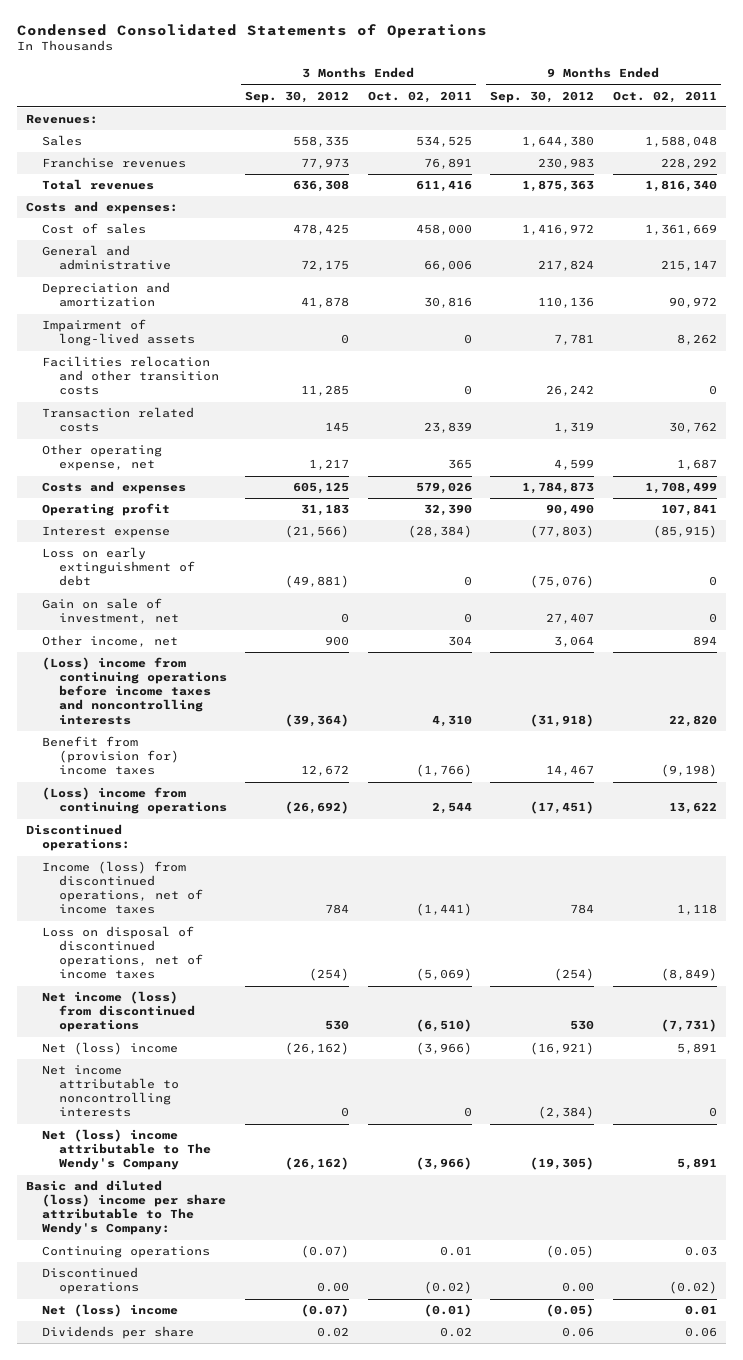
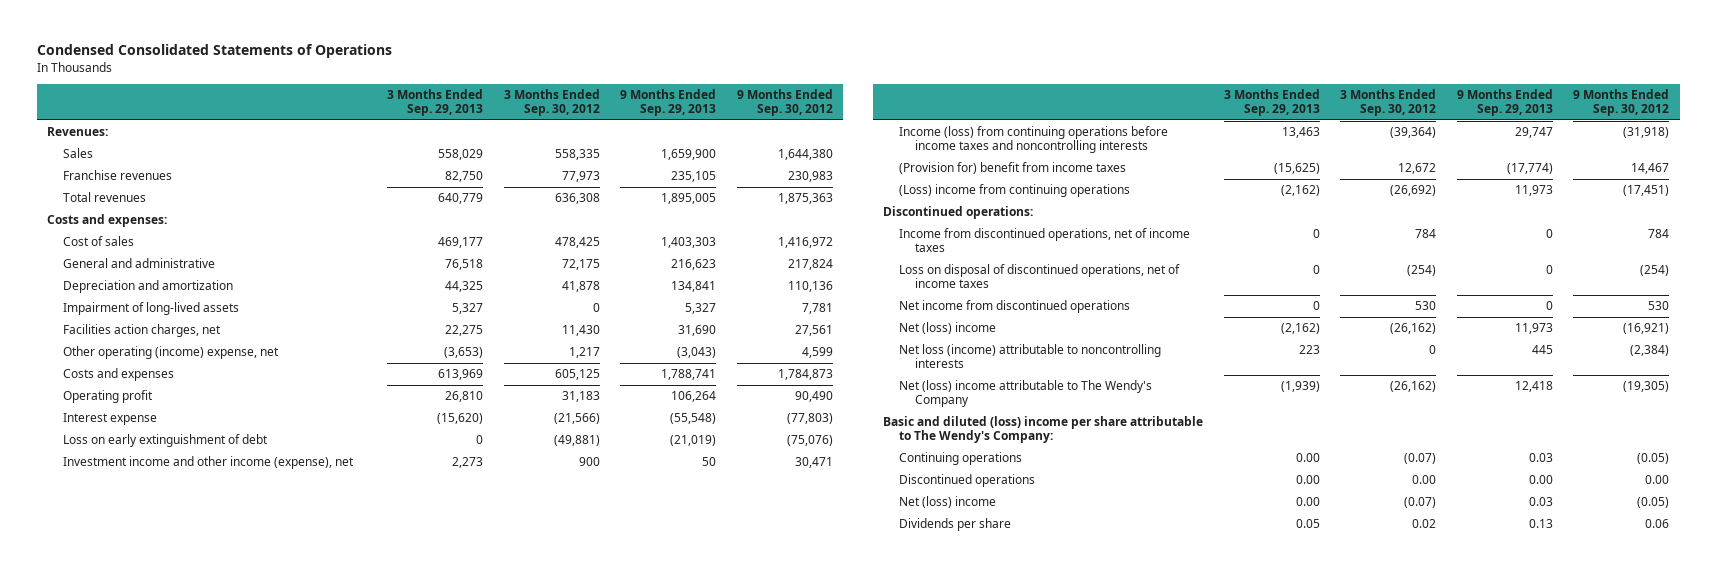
- | 3 Months Ended Sep. 30, 2012 | 3 Months Ended Oct. 02, 2011 | 9 Months Ended Sep. 30, 2012 | 9 Months Ended Oct. 02, 2011
+ | 3 Months Ended Sep. 29, 2013 | 3 Months Ended Sep. 30, 2012 | 9 Months Ended Sep. 29, 2013 | 9 Months Ended Sep. 30, 2012
- Facilities relocation and other transition costs | 11,285 | 0 | 26,242 | 0
- Transaction related costs | 145 | 23,839 | 1,319 | 30,762
- Other operating expense, net | 1,217 | 365 | 4,599 | 1,687
+ Facilities action charges, net | 22,275 | 11,430 | 31,690 | 27,561
+ Other operating (income) expense, net | (3,653) | 1,217 | (3,043) | 4,599
- Gain on sale of investment, net | 0 | 0 | 27,407 | 0
- Other income, net | 900 | 304 | 3,064 | 894
- (Loss) income from continuing operations before income taxes and noncontrolling interests | (39,364) | 4,310 | (31,918) | 22,820
- Benefit from (provision for) income taxes | 12,672 | (1,766) | 14,467 | (9,198)
+ Investment income and other income (expense), net | 2,273 | 900 | 50 | 30,471
+ Income (loss) from continuing operations before income taxes and noncontrolling interests | 13,463 | (39,364) | 29,747 | (31,918)
+ (Provision for) benefit from income taxes | (15,625) | 12,672 | (17,774) | 14,467
- Income (loss) from discontinued operations, net of income taxes | 784 | (1,441) | 784 | 1,118
+ Income from discontinued operations, net of income taxes | 0 | 784 | 0 | 784
- Net income (loss) from discontinued operations | 530 | (6,510) | 530 | (7,731)
+ Net income from discontinued operations | 0 | 530 | 0 | 530
- Net income attributable to noncontrolling interests | 0 | 0 | (2,384) | 0
+ Net loss (income) attributable to noncontrolling interests | 223 | 0 | 445 | (2,384)

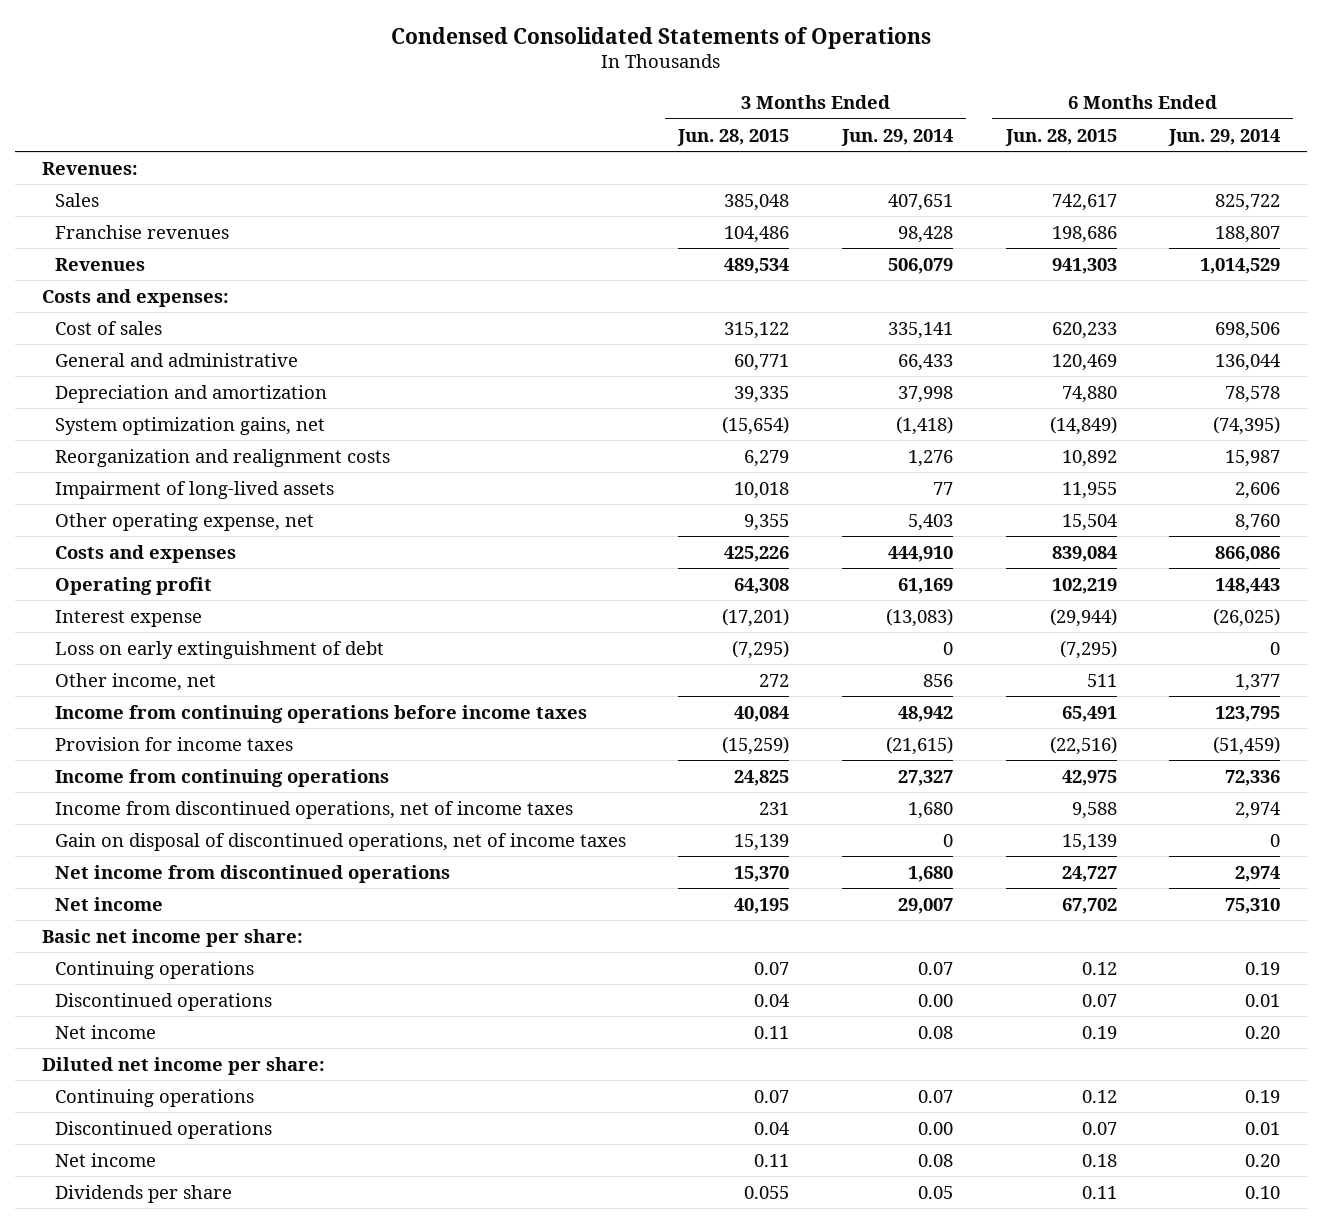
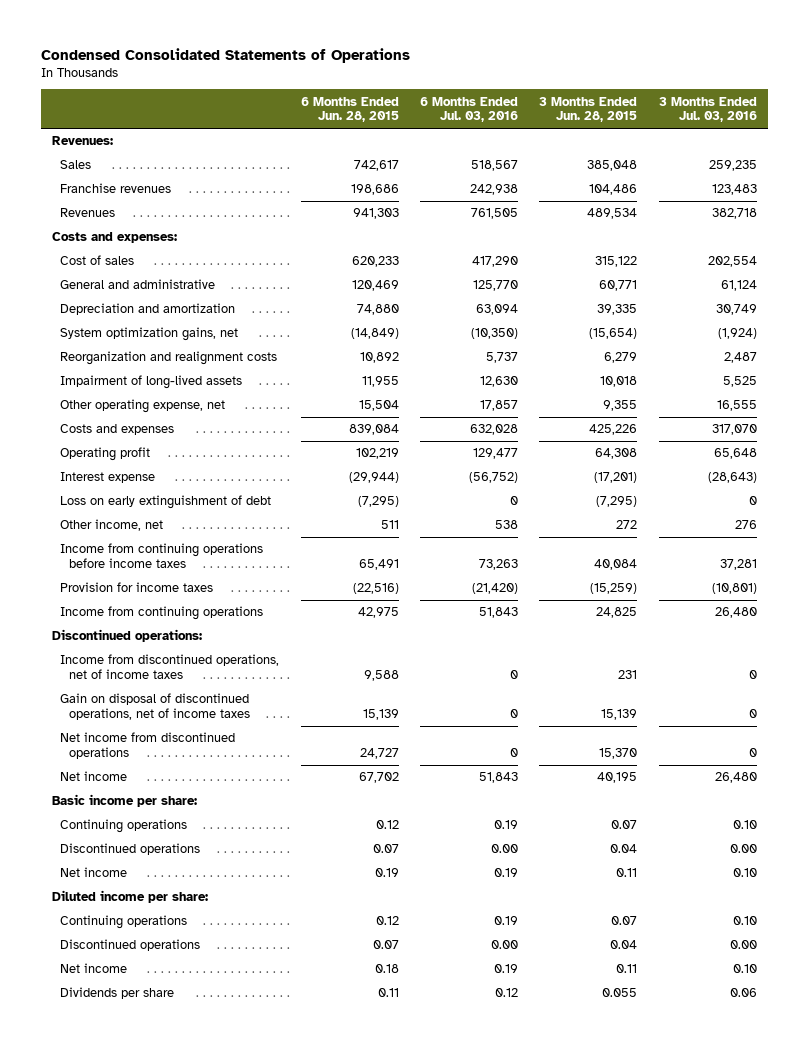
- | 3 Months Ended Jun. 28, 2015 | 3 Months Ended Jun. 29, 2014 | 6 Months Ended Jun. 28, 2015 | 6 Months Ended Jun. 29, 2014
+ | 6 Months Ended Jun. 28, 2015 | 6 Months Ended Jul. 03, 2016 | 3 Months Ended Jun. 28, 2015 | 3 Months Ended Jul. 03, 2016
+ Discontinued operations:
- Basic net income per share:
+ Basic income per share:
- Diluted net income per share:
+ Diluted income per share:

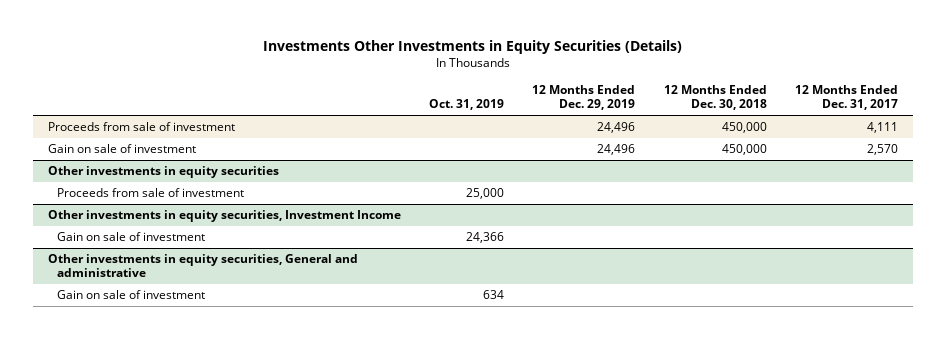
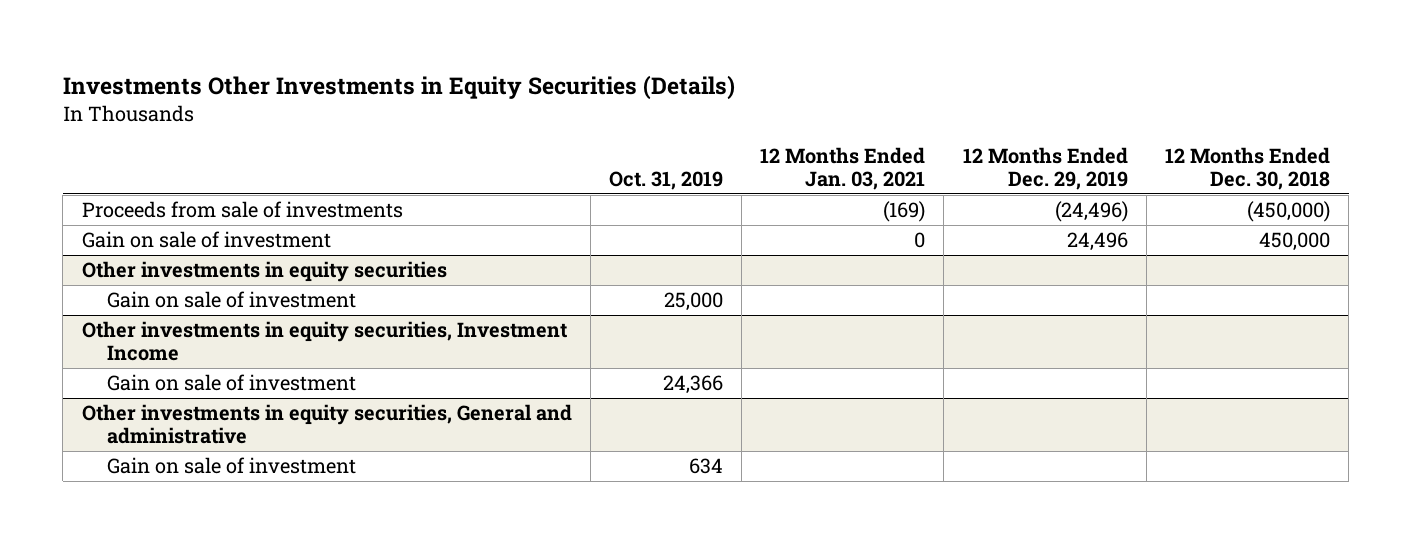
- | Oct. 31, 2019 | 12 Months Ended Dec. 29, 2019 | 12 Months Ended Dec. 30, 2018 | 12 Months Ended Dec. 31, 2017
+ | Oct. 31, 2019 | 12 Months Ended Jan. 03, 2021 | 12 Months Ended Dec. 29, 2019 | 12 Months Ended Dec. 30, 2018
- Proceeds from sale of investment | | 24,496 | 450,000 | 4,111
+ Proceeds from sale of investments | | (169) | (24,496) | (450,000)
@ Other investments in equity securities
- Proceeds from sale of investment | 25,000 | | |
+ Gain on sale of investment | 25,000 | | |

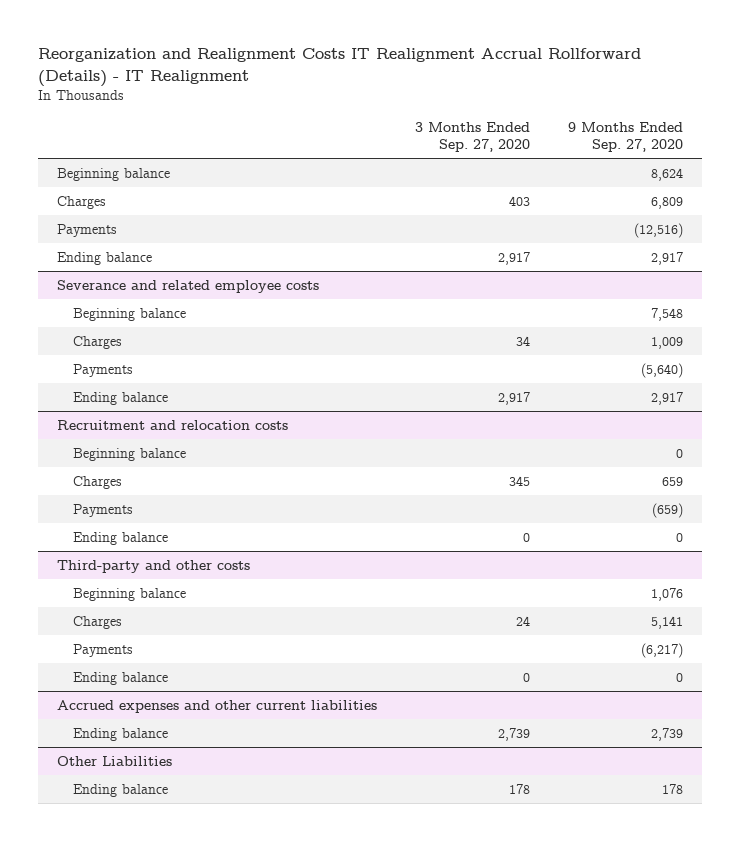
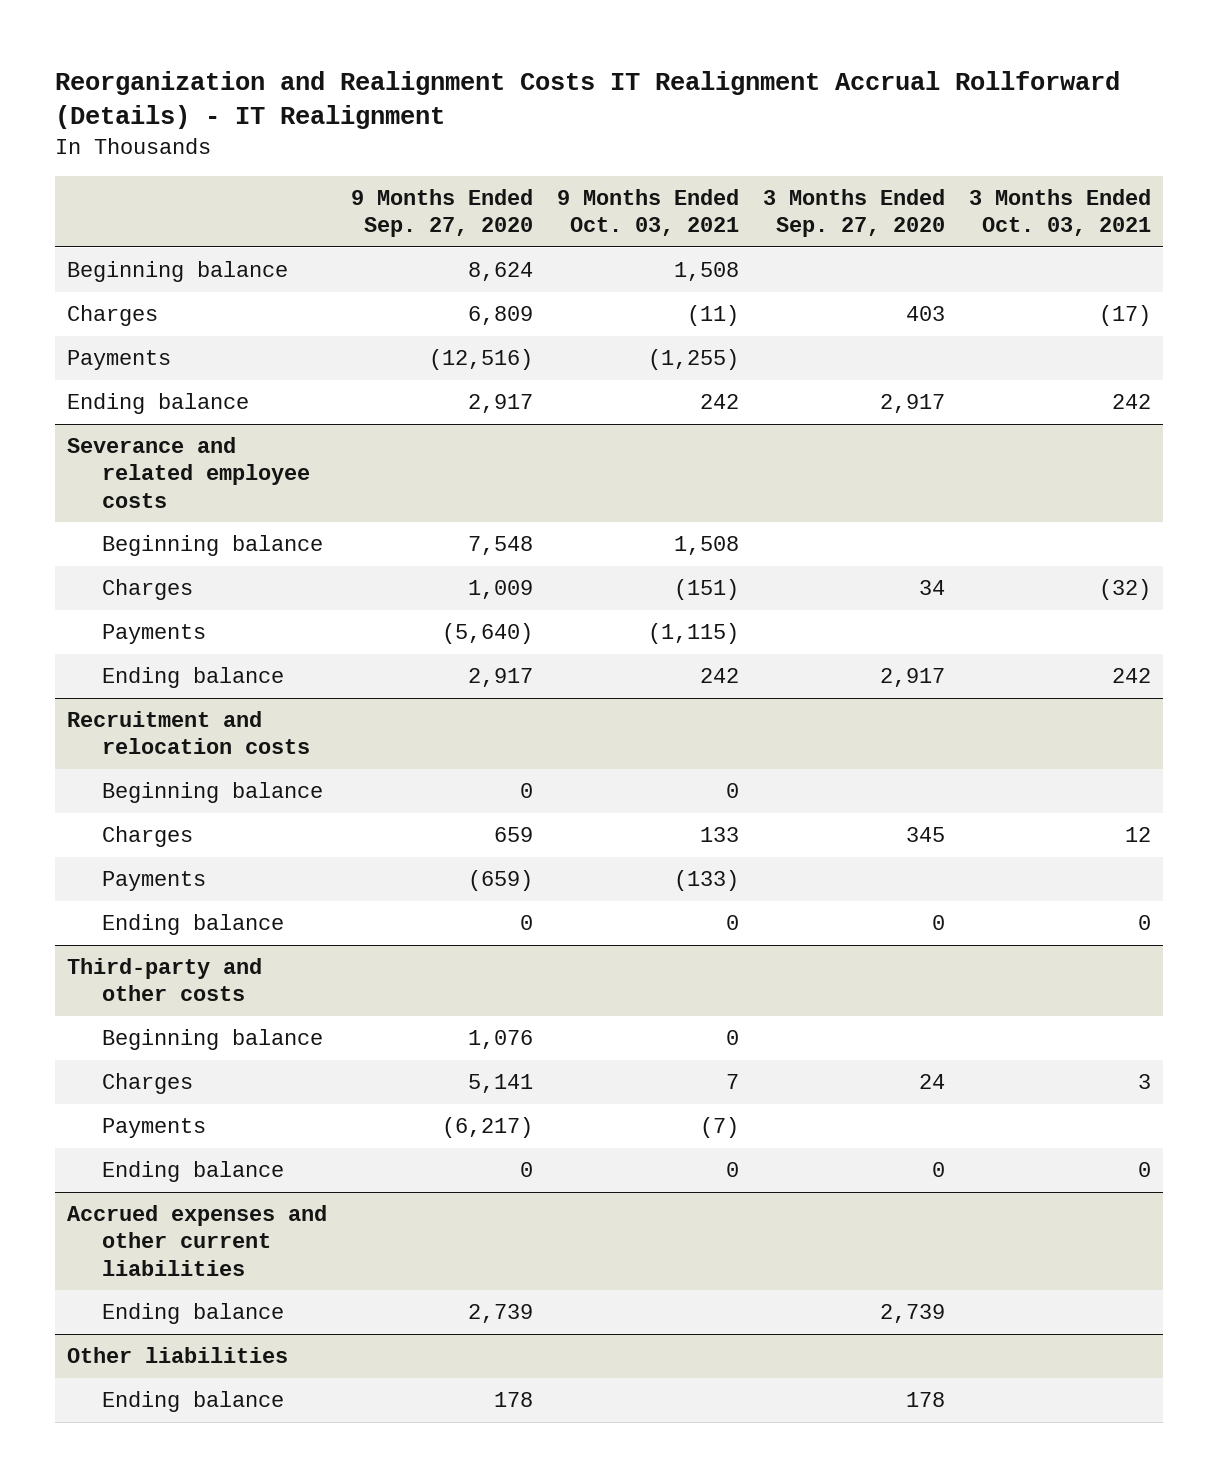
- | 3 Months Ended Sep. 27, 2020 | 9 Months Ended Sep. 27, 2020
+ | 9 Months Ended Sep. 27, 2020 | 9 Months Ended Oct. 03, 2021 | 3 Months Ended Sep. 27, 2020 | 3 Months Ended Oct. 03, 2021
- Other Liabilities
+ Other liabilities

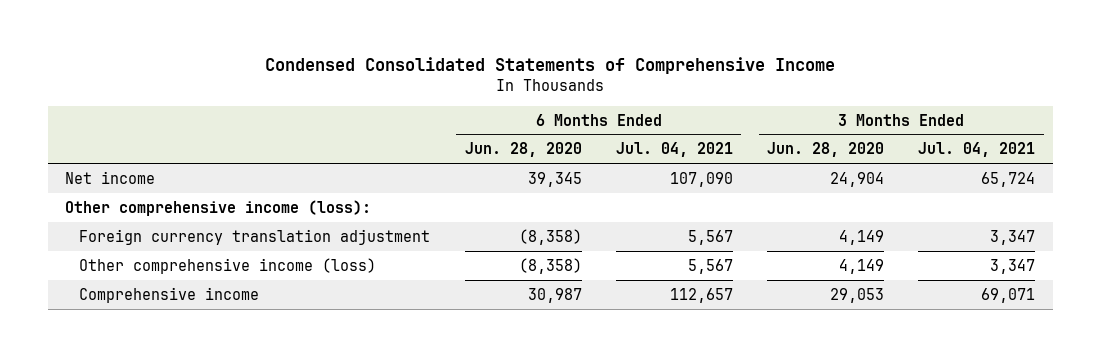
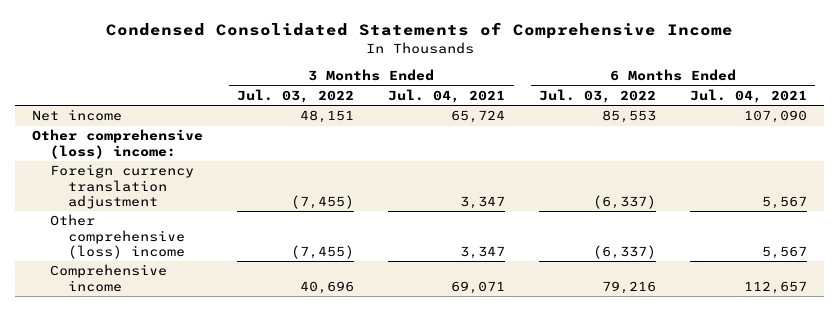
- | 6 Months Ended Jun. 28, 2020 | 6 Months Ended Jul. 04, 2021 | 3 Months Ended Jun. 28, 2020 | 3 Months Ended Jul. 04, 2021
+ | 3 Months Ended Jul. 03, 2022 | 3 Months Ended Jul. 04, 2021 | 6 Months Ended Jul. 03, 2022 | 6 Months Ended Jul. 04, 2021
- Other comprehensive income (loss):
+ Other comprehensive (loss) income:
- Other comprehensive income (loss) | (8,358) | 5,567 | 4,149 | 3,347
+ Other comprehensive (loss) income | (7,455) | 3,347 | (6,337) | 5,567

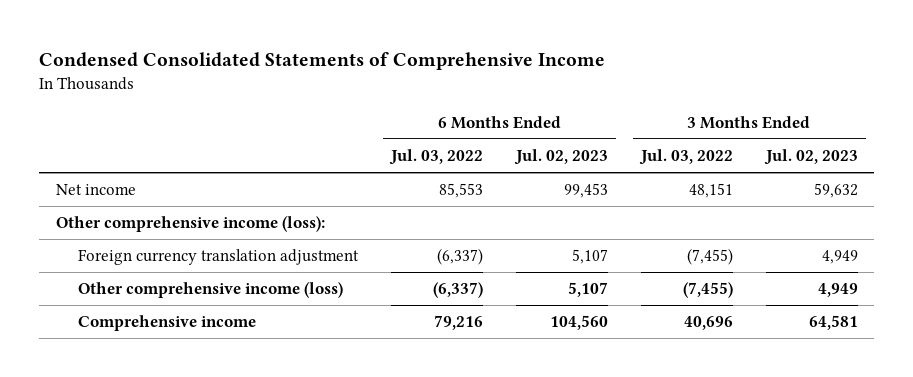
- | 3 Months Ended Jul. 03, 2022 | 3 Months Ended Jul. 04, 2021 | 6 Months Ended Jul. 03, 2022 | 6 Months Ended Jul. 04, 2021
+ | 6 Months Ended Jul. 03, 2022 | 6 Months Ended Jul. 02, 2023 | 3 Months Ended Jul. 03, 2022 | 3 Months Ended Jul. 02, 2023
- Other comprehensive (loss) income:
+ Other comprehensive income (loss):
- Other comprehensive (loss) income | (7,455) | 3,347 | (6,337) | 5,567
+ Other comprehensive income (loss) | (6,337) | 5,107 | (7,455) | 4,949

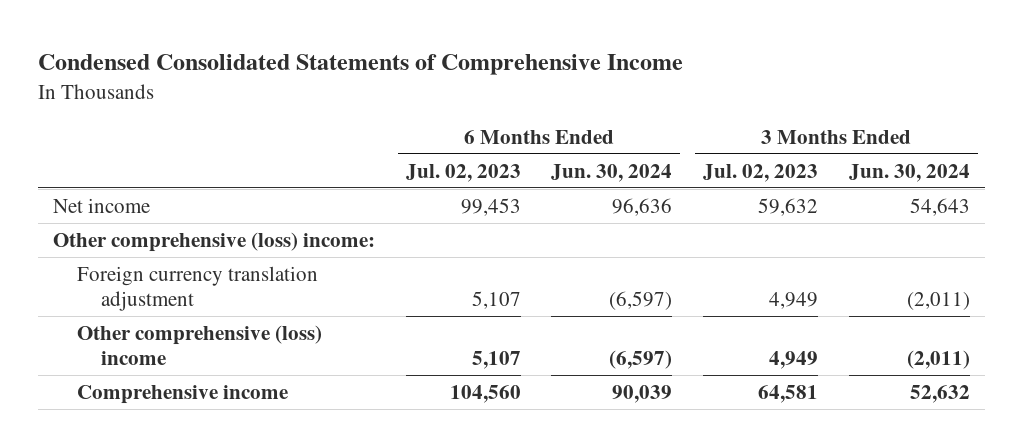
- | 6 Months Ended Jul. 03, 2022 | 6 Months Ended Jul. 02, 2023 | 3 Months Ended Jul. 03, 2022 | 3 Months Ended Jul. 02, 2023
+ | 6 Months Ended Jul. 02, 2023 | 6 Months Ended Jun. 30, 2024 | 3 Months Ended Jul. 02, 2023 | 3 Months Ended Jun. 30, 2024
- Other comprehensive income (loss):
+ Other comprehensive (loss) income:
- Other comprehensive income (loss) | (6,337) | 5,107 | (7,455) | 4,949
+ Other comprehensive (loss) income | 5,107 | (6,597) | 4,949 | (2,011)

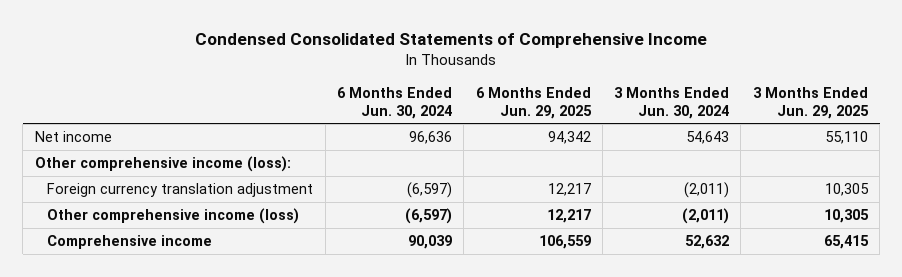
- | 6 Months Ended Jul. 02, 2023 | 6 Months Ended Jun. 30, 2024 | 3 Months Ended Jul. 02, 2023 | 3 Months Ended Jun. 30, 2024
+ | 6 Months Ended Jun. 30, 2024 | 6 Months Ended Jun. 29, 2025 | 3 Months Ended Jun. 30, 2024 | 3 Months Ended Jun. 29, 2025
- Other comprehensive (loss) income:
+ Other comprehensive income (loss):
- Other comprehensive (loss) income | 5,107 | (6,597) | 4,949 | (2,011)
+ Other comprehensive income (loss) | (6,597) | 12,217 | (2,011) | 10,305

